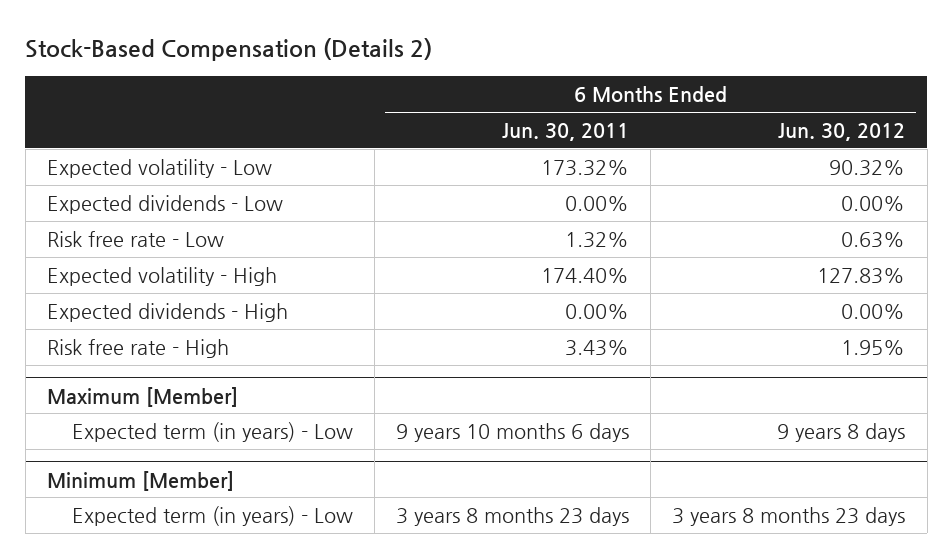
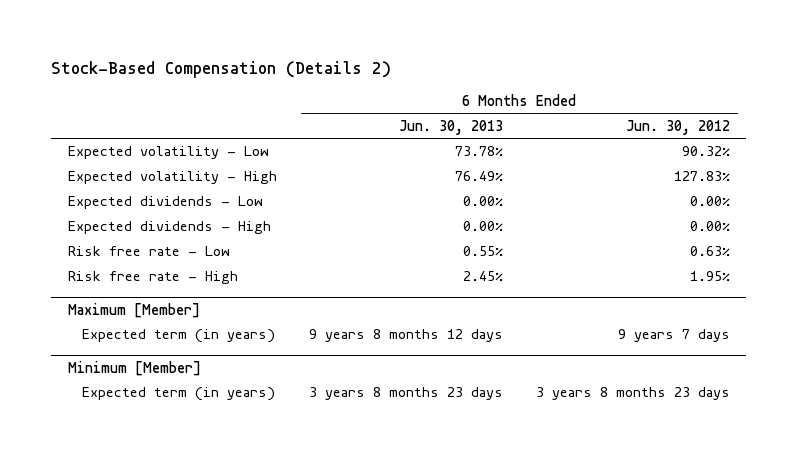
- | 6 Months Ended Jun. 30, 2011 | 6 Months Ended Jun. 30, 2012
+ | 6 Months Ended Jun. 30, 2013 | 6 Months Ended Jun. 30, 2012
moved down: Expected dividends - Low | 0.00% | 0.00%
moved down: Risk free rate - Low | 0.55% | 0.63%
@ Maximum [Member]
- Expected term (in years) - Low | 9 years 10 months 6 days | 9 years 8 days
+ Expected term (in years) | 9 years 8 months 12 days | 9 years 7 days
@ Minimum [Member]
- Expected term (in years) - Low | 3 years 8 months 23 days | 3 years 8 months 23 days
+ Expected term (in years) | 3 years 8 months 23 days | 3 years 8 months 23 days

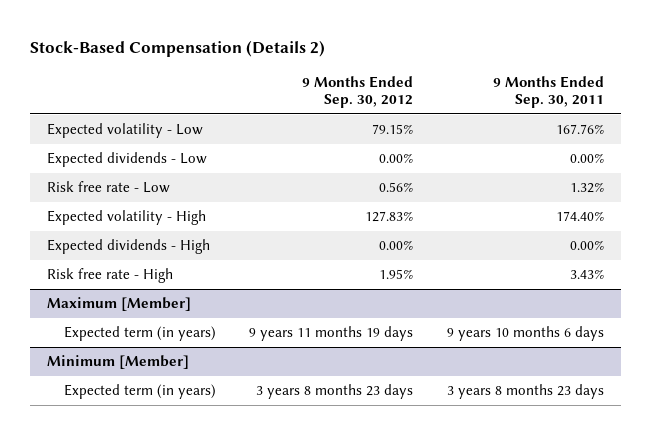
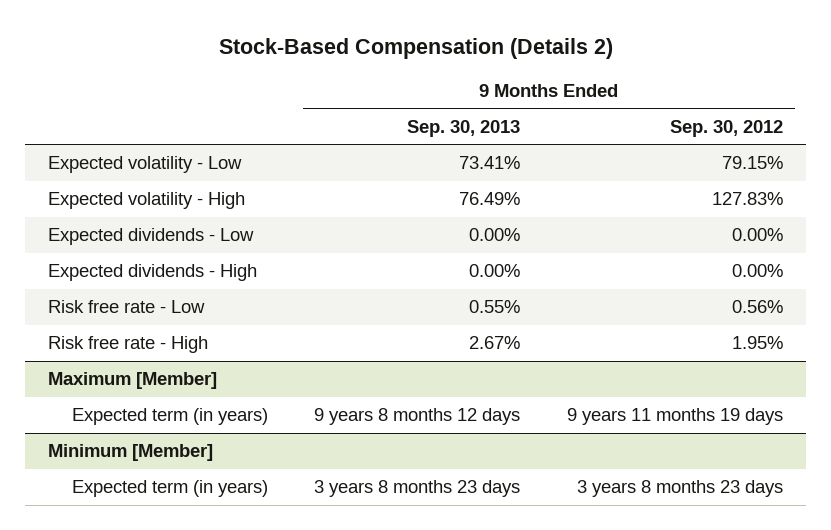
- | 9 Months Ended Sep. 30, 2012 | 9 Months Ended Sep. 30, 2011
+ | 9 Months Ended Sep. 30, 2013 | 9 Months Ended Sep. 30, 2012
moved down: Expected dividends - Low | 0.00% | 0.00%
moved down: Risk free rate - Low | 0.55% | 0.56%

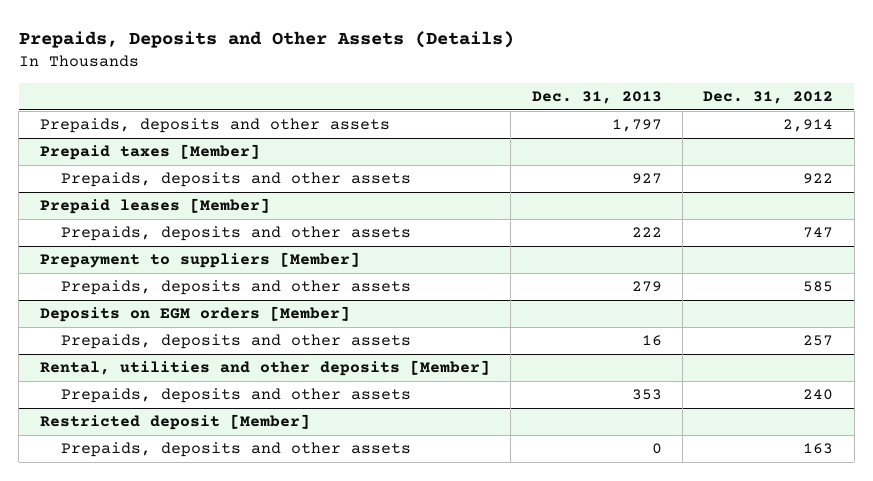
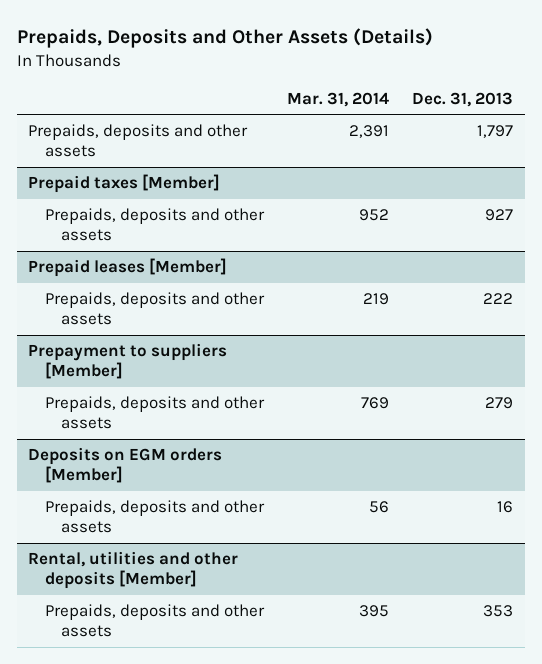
- | Dec. 31, 2013 | Dec. 31, 2012
+ | Mar. 31, 2014 | Dec. 31, 2013
- Restricted deposit [Member]
- Prepaids, deposits and other assets | 0 | 163

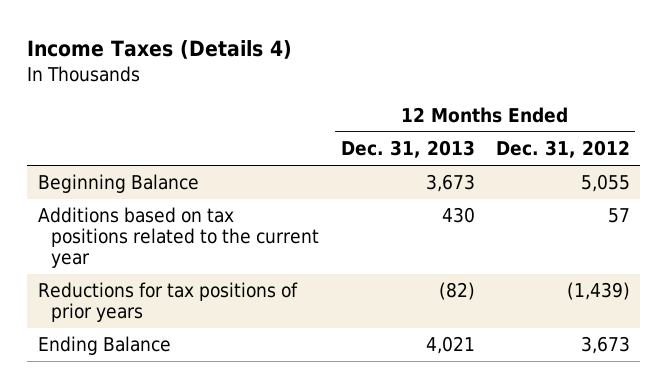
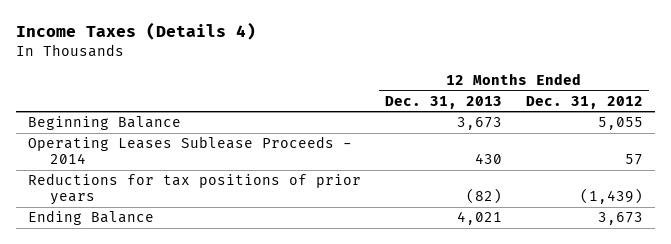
- Additions based on tax positions related to the current year | 430 | 57
+ Operating Leases Sublease Proceeds - 2014 | 430 | 57

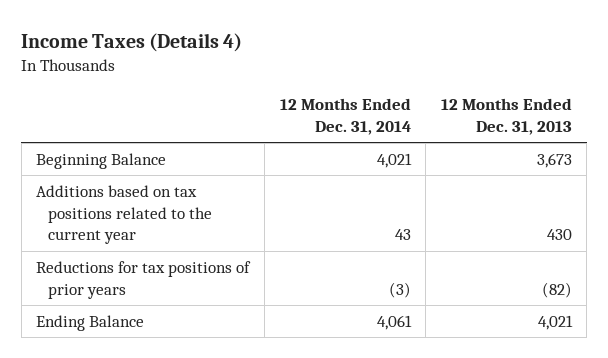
- | 12 Months Ended Dec. 31, 2013 | 12 Months Ended Dec. 31, 2012
+ | 12 Months Ended Dec. 31, 2014 | 12 Months Ended Dec. 31, 2013
- Operating Leases Sublease Proceeds - 2014 | 430 | 57
+ Additions based on tax positions related to the current year | 43 | 430

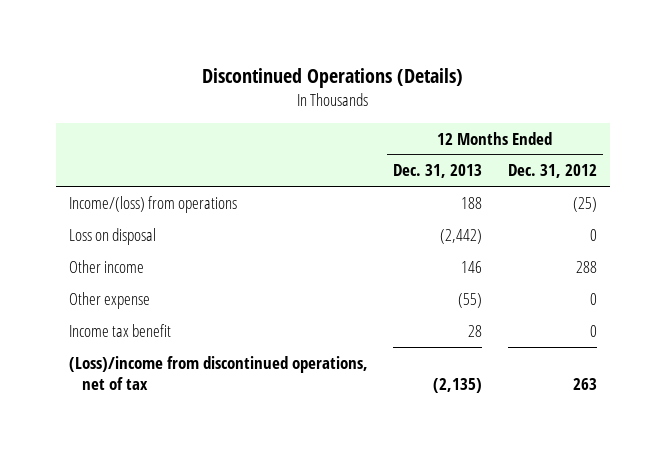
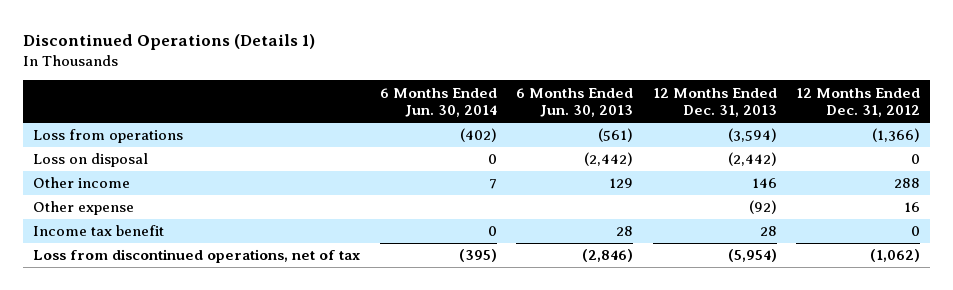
- Discontinued Operations (Details)
+ Discontinued Operations (Details 1)
- | 12 Months Ended Dec. 31, 2013 | 12 Months Ended Dec. 31, 2012
+ | 6 Months Ended Jun. 30, 2014 | 6 Months Ended Jun. 30, 2013 | 12 Months Ended Dec. 31, 2013 | 12 Months Ended Dec. 31, 2012
- Income/(loss) from operations | 188 | (25)
+ Loss from operations | (402) | (561) | (3,594) | (1,366)
- Other expense | (55) | 0
+ Other expense | | | (92) | 16
- (Loss)/income from discontinued operations, net of tax | (2,135) | 263
+ Loss from discontinued operations, net of tax | (395) | (2,846) | (5,954) | (1,062)

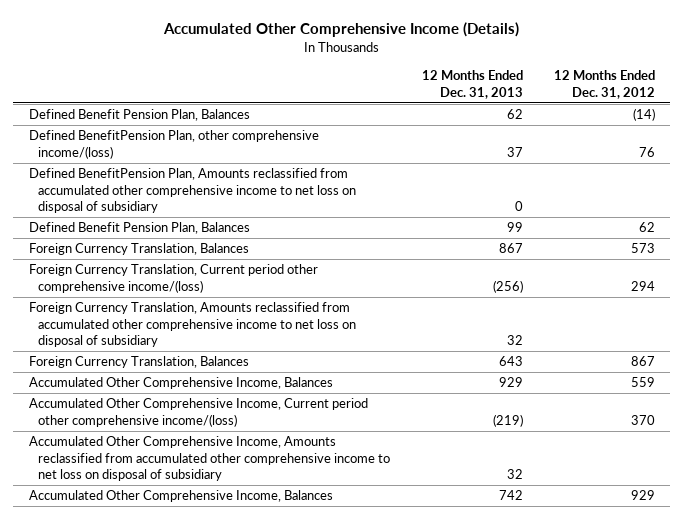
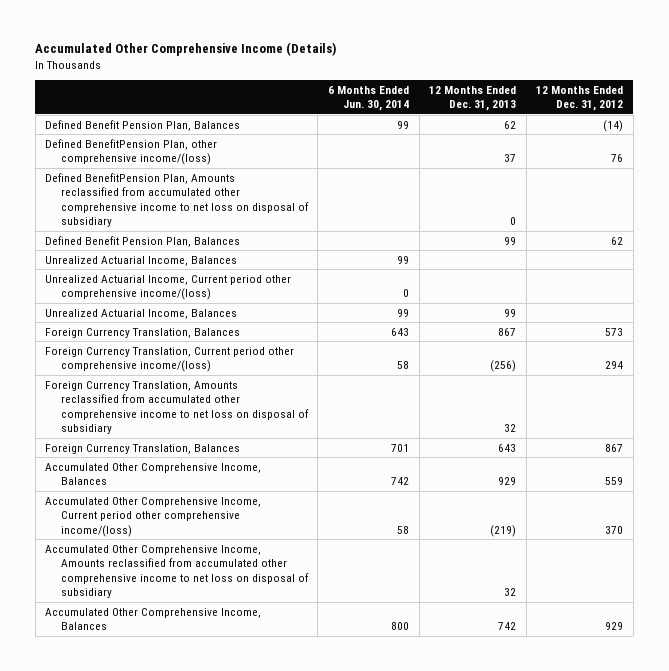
- | 12 Months Ended Dec. 31, 2013 | 12 Months Ended Dec. 31, 2012
+ | 6 Months Ended Jun. 30, 2014 | 12 Months Ended Dec. 31, 2013 | 12 Months Ended Dec. 31, 2012
+ Unrealized Actuarial Income, Balances | 99 | |
+ Unrealized Actuarial Income, Current period other comprehensive income/(loss) | 0 | |
+ Unrealized Actuarial Income, Balances | 99 | 99 |

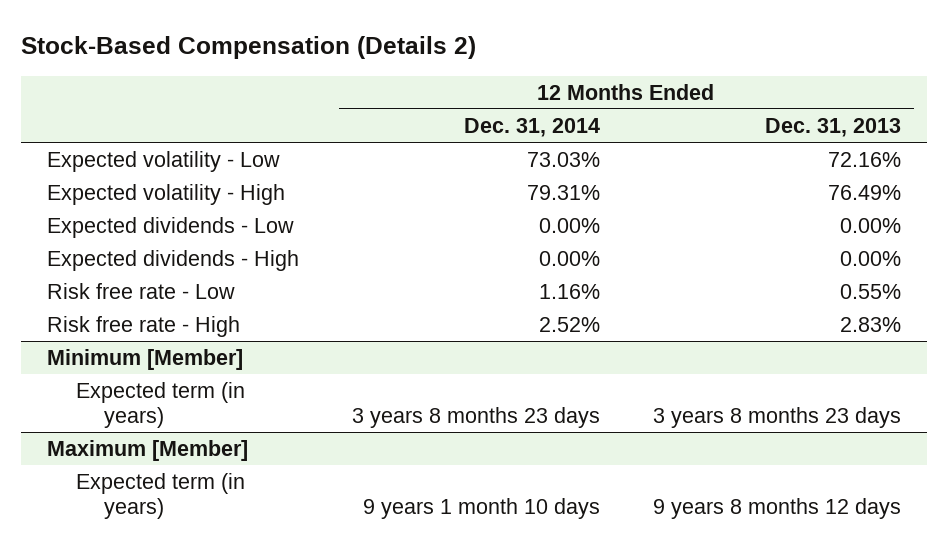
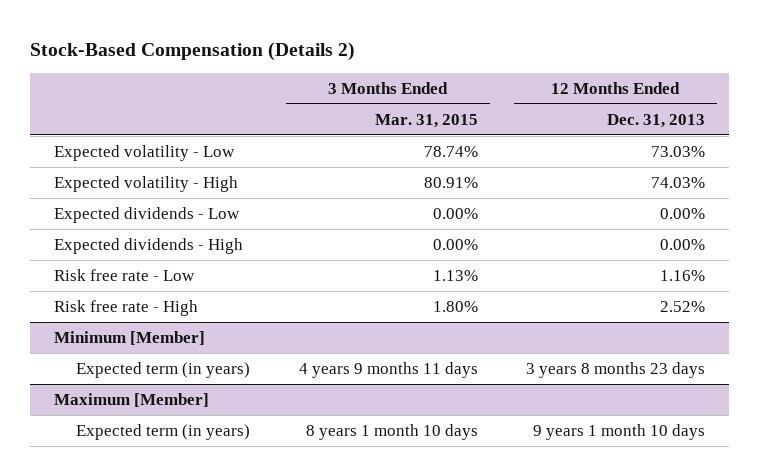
- | 12 Months Ended Dec. 31, 2014 | 12 Months Ended Dec. 31, 2013
+ | 3 Months Ended Mar. 31, 2015 | 12 Months Ended Dec. 31, 2013
- Expected volatility - Low | 73.03% | 72.16%
- Expected volatility - High | 79.31% | 76.49%
+ Expected volatility - Low | 78.74% | 73.03%
+ Expected volatility - High | 80.91% | 74.03%
- Risk free rate - Low | 1.16% | 0.55%
- Risk free rate - High | 2.52% | 2.83%
+ Risk free rate - Low | 1.13% | 1.16%
+ Risk free rate - High | 1.80% | 2.52%
@ Maximum [Member]
- Expected term (in years) | 9 years 1 month 10 days | 9 years 8 months 12 days
+ Expected term (in years) | 8 years 1 month 10 days | 9 years 1 month 10 days

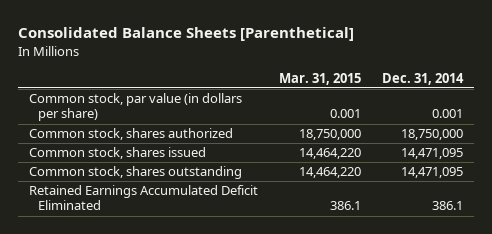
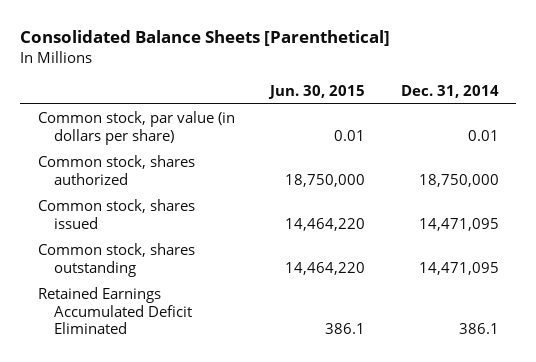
- | Mar. 31, 2015 | Dec. 31, 2014
+ | Jun. 30, 2015 | Dec. 31, 2014
- Common stock, par value (in dollars per share) | 0.001 | 0.001
+ Common stock, par value (in dollars per share) | 0.01 | 0.01

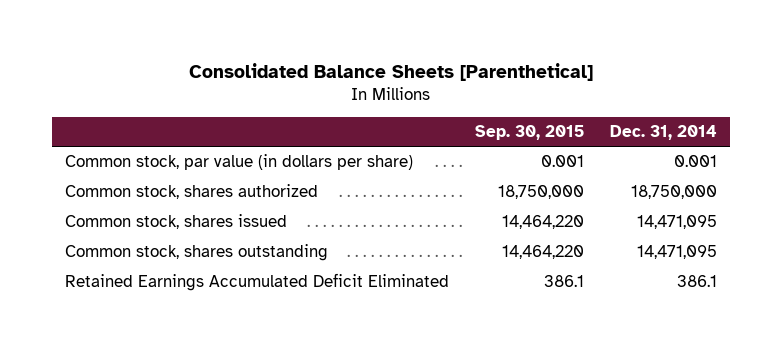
- | Jun. 30, 2015 | Dec. 31, 2014
+ | Sep. 30, 2015 | Dec. 31, 2014
- Common stock, par value (in dollars per share) | 0.01 | 0.01
+ Common stock, par value (in dollars per share) | 0.001 | 0.001

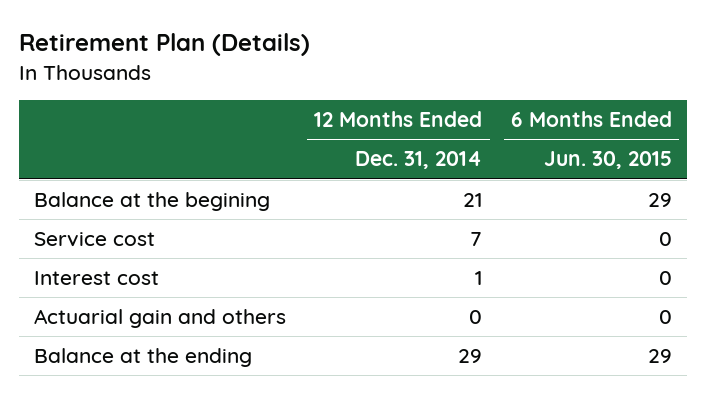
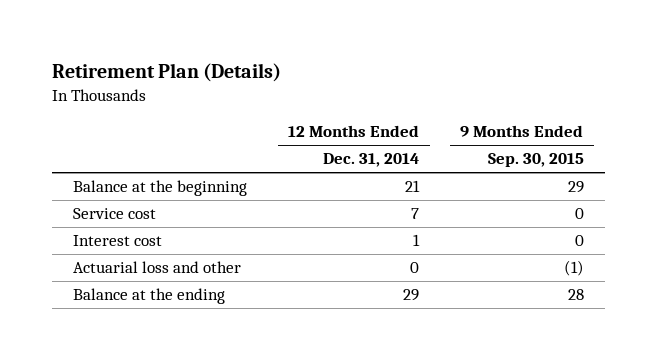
- | 12 Months Ended Dec. 31, 2014 | 6 Months Ended Jun. 30, 2015
+ | 12 Months Ended Dec. 31, 2014 | 9 Months Ended Sep. 30, 2015
- Balance at the begining | 21 | 29
+ Balance at the beginning | 21 | 29
- Actuarial gain and others | 0 | 0
+ Actuarial loss and other | 0 | (1)

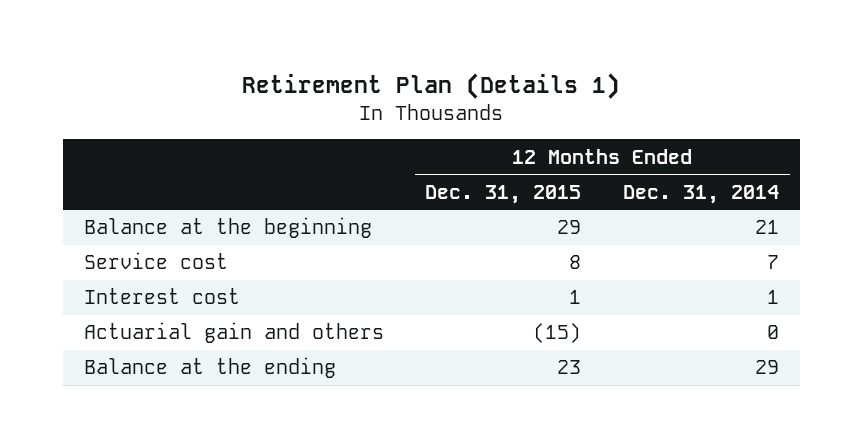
- Retirement Plan (Details)
+ Retirement Plan (Details 1)
- | 12 Months Ended Dec. 31, 2014 | 9 Months Ended Sep. 30, 2015
+ | 12 Months Ended Dec. 31, 2015 | 12 Months Ended Dec. 31, 2014
- Actuarial loss and other | 0 | (1)
+ Actuarial gain and others | (15) | 0

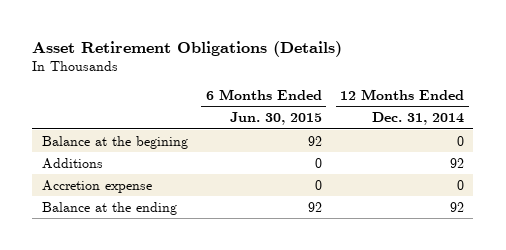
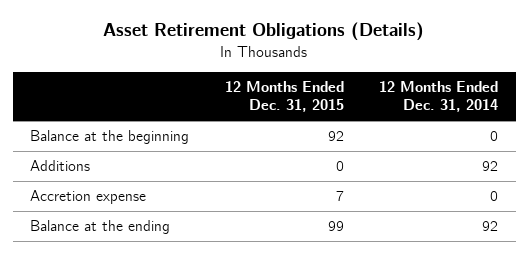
- | 6 Months Ended Jun. 30, 2015 | 12 Months Ended Dec. 31, 2014
+ | 12 Months Ended Dec. 31, 2015 | 12 Months Ended Dec. 31, 2014
- Balance at the begining | 92 | 0
+ Balance at the beginning | 92 | 0

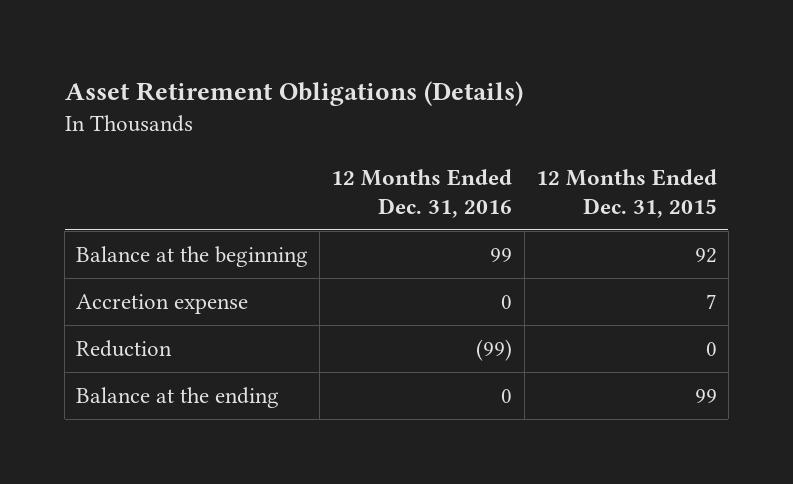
- | 12 Months Ended Dec. 31, 2015 | 12 Months Ended Dec. 31, 2014
+ | 12 Months Ended Dec. 31, 2016 | 12 Months Ended Dec. 31, 2015
- Additions | 0 | 92
+ Reduction | (99) | 0

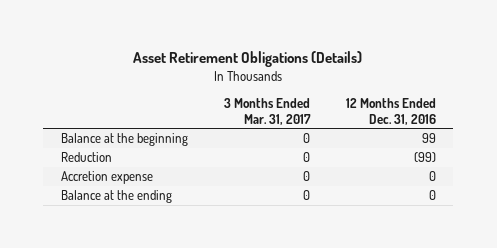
- | 12 Months Ended Dec. 31, 2016 | 12 Months Ended Dec. 31, 2015
+ | 3 Months Ended Mar. 31, 2017 | 12 Months Ended Dec. 31, 2016
moved down: Accretion expense | 0 | 0

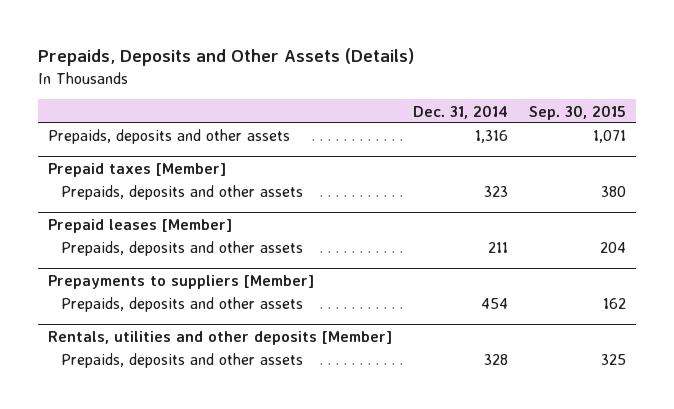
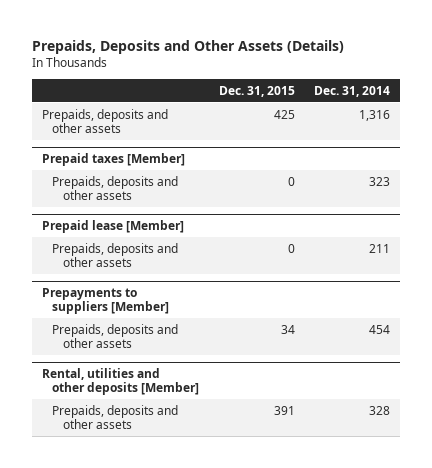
- | Dec. 31, 2014 | Sep. 30, 2015
+ | Dec. 31, 2015 | Dec. 31, 2014
- Prepaid leases [Member]
+ Prepaid lease [Member]
- Rentals, utilities and other deposits [Member]
+ Rental, utilities and other deposits [Member]

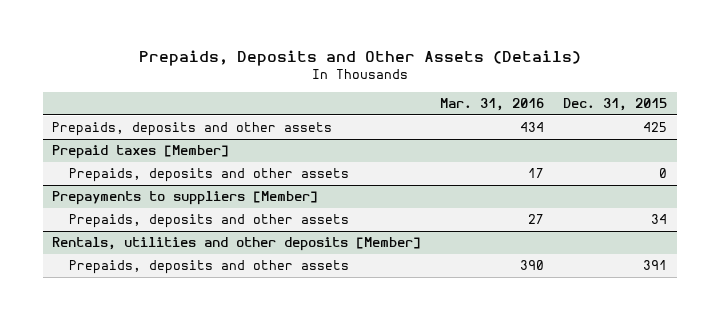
- | Dec. 31, 2015 | Dec. 31, 2014
+ | Mar. 31, 2016 | Dec. 31, 2015
- Prepaid lease [Member]
- Prepaids, deposits and other assets | 0 | 211
- Rental, utilities and other deposits [Member]
+ Rentals, utilities and other deposits [Member]

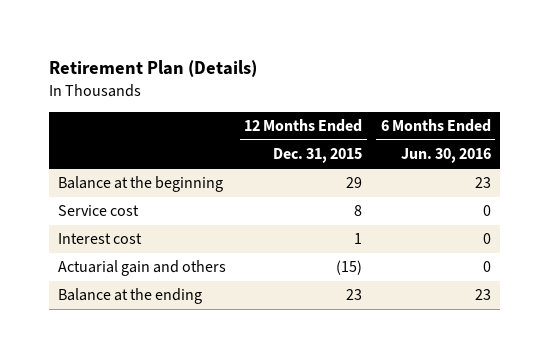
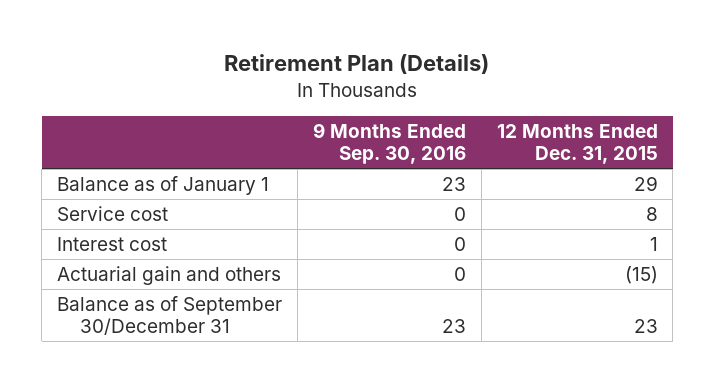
- | 12 Months Ended Dec. 31, 2015 | 6 Months Ended Jun. 30, 2016
+ | 9 Months Ended Sep. 30, 2016 | 12 Months Ended Dec. 31, 2015
- Balance at the beginning | 29 | 23
+ Balance as of January 1 | 23 | 29
- Balance at the ending | 23 | 23
+ Balance as of September 30/December 31 | 23 | 23

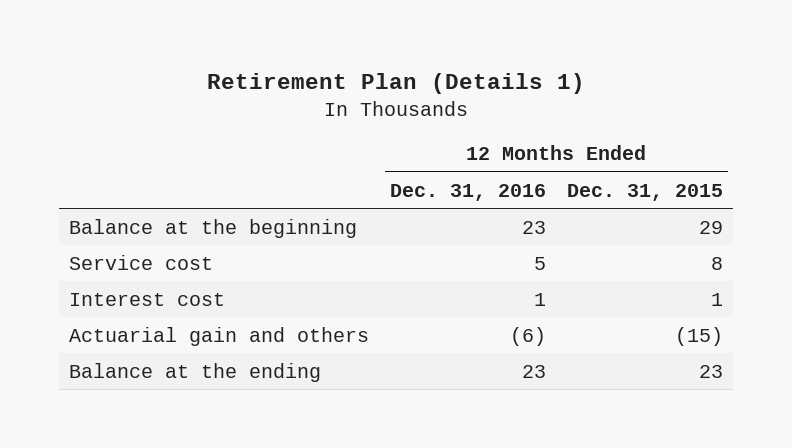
- Retirement Plan (Details)
+ Retirement Plan (Details 1)
- | 9 Months Ended Sep. 30, 2016 | 12 Months Ended Dec. 31, 2015
+ | 12 Months Ended Dec. 31, 2016 | 12 Months Ended Dec. 31, 2015
- Balance as of January 1 | 23 | 29
+ Balance at the beginning | 23 | 29
- Balance as of September 30/December 31 | 23 | 23
+ Balance at the ending | 23 | 23

